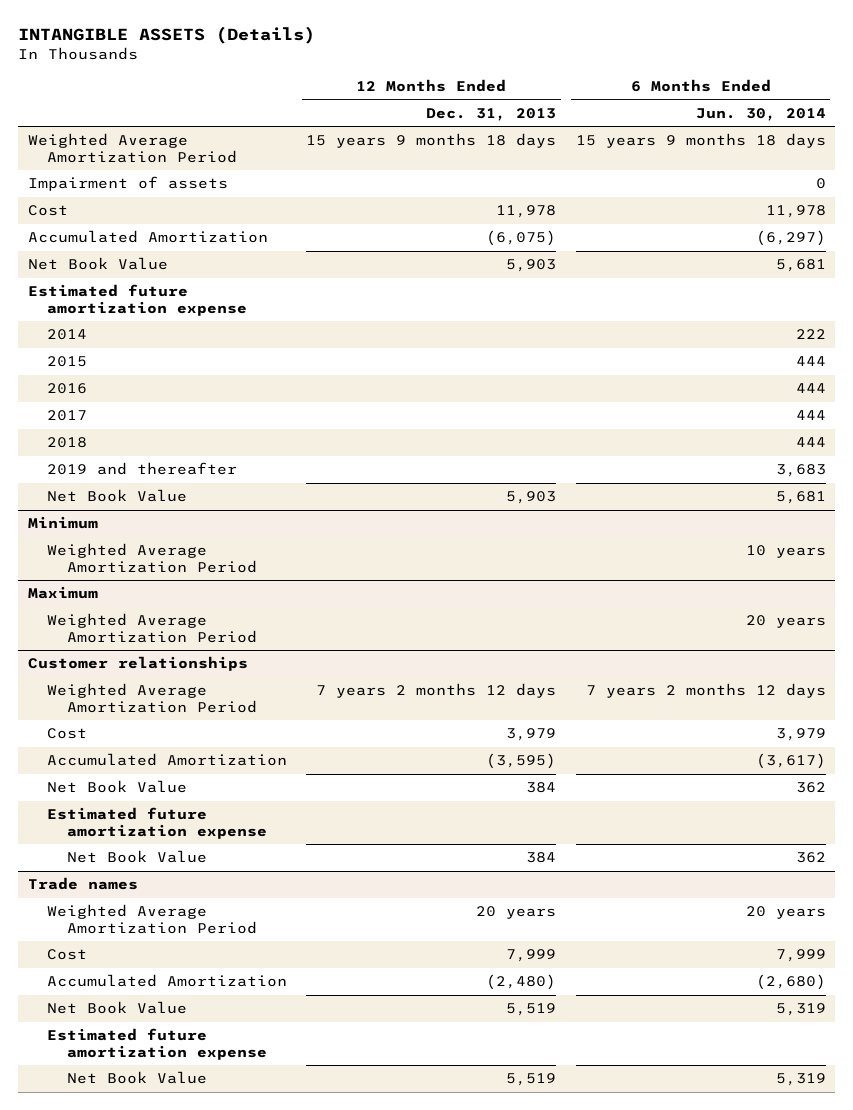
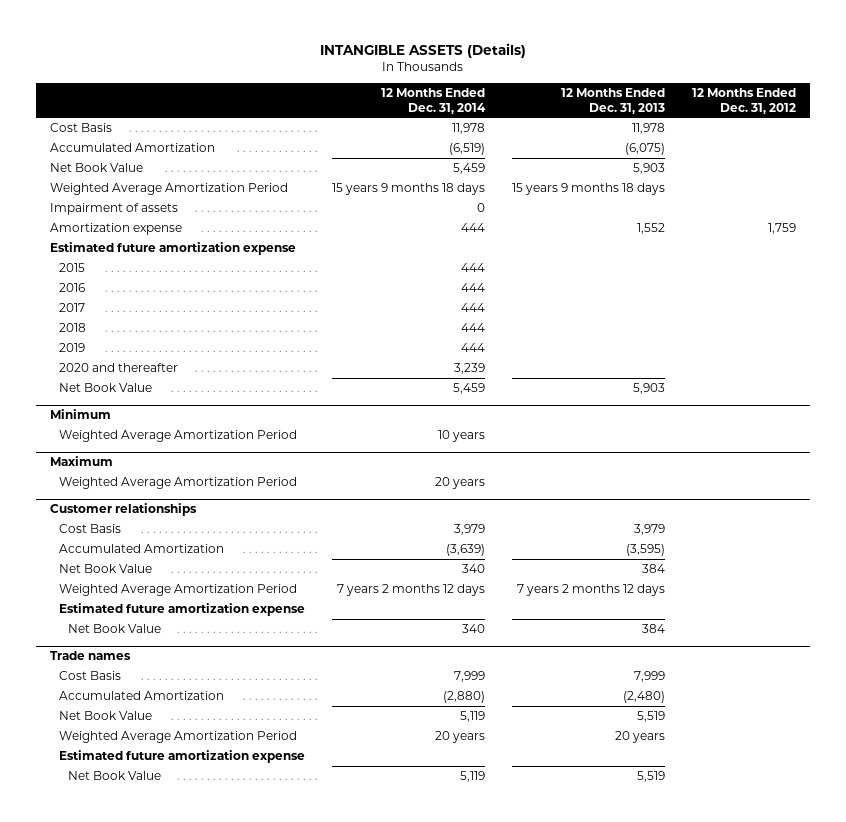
- | 12 Months Ended Dec. 31, 2013 | 6 Months Ended Jun. 30, 2014
+ | 12 Months Ended Dec. 31, 2014 | 12 Months Ended Dec. 31, 2013 | 12 Months Ended Dec. 31, 2012
- Cost | 11,978 | 11,978
+ Cost Basis | 11,978 | 11,978 |
moved down: Weighted Average Amortization Period | 15 years 9 months 18 days | 15 years 9 months 18 days |
moved down: Impairment of assets | 0 | |
+ Amortization expense | 444 | 1,552 | 1,759
- 2014 | | 222
- 2019 and thereafter | | 3,683
+ 2019 | 444 | |
+ 2020 and thereafter | 3,239 | |
@ Customer relationships
- Cost | 3,979 | 3,979
+ Cost Basis | 3,979 | 3,979 |
moved down: Weighted Average Amortization Period | 7 years 2 months 12 days | 7 years 2 months 12 days |
@ Trade names
- Cost | 7,999 | 7,999
+ Cost Basis | 7,999 | 7,999 |
moved down: Weighted Average Amortization Period | 20 years | 20 years |

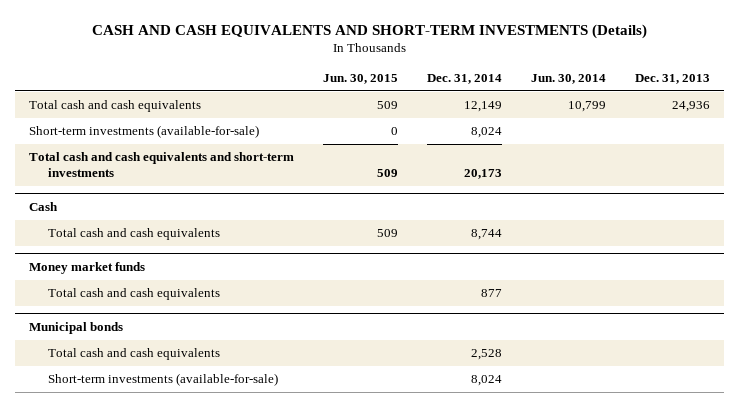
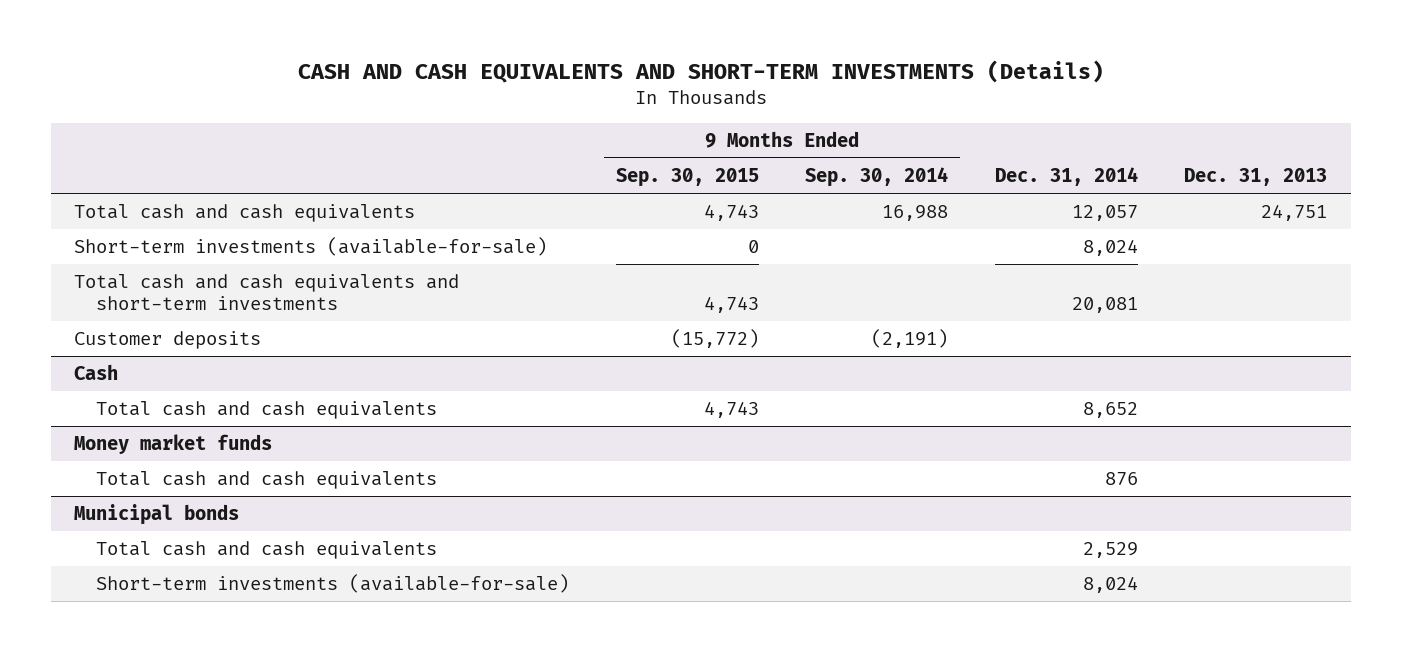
- | Jun. 30, 2015 | Dec. 31, 2014 | Jun. 30, 2014 | Dec. 31, 2013
+ | 9 Months Ended Sep. 30, 2015 | 9 Months Ended Sep. 30, 2014 | Dec. 31, 2014 | Dec. 31, 2013
- Total cash and cash equivalents | 509 | 12,149 | 10,799 | 24,936
+ Total cash and cash equivalents | 4,743 | 16,988 | 12,057 | 24,751
- Total cash and cash equivalents and short-term investments | 509 | 20,173 | |
+ Total cash and cash equivalents and short-term investments | 4,743 | | 20,081 |
+ Customer deposits | (15,772) | (2,191) | |
@ Cash
- Total cash and cash equivalents | 509 | 8,744 | |
+ Total cash and cash equivalents | 4,743 | | 8,652 |
@ Money market funds
- Total cash and cash equivalents | | 877 | |
+ Total cash and cash equivalents | | | 876 |
@ Municipal bonds
- Total cash and cash equivalents | | 2,528 | |
+ Total cash and cash equivalents | | | 2,529 |

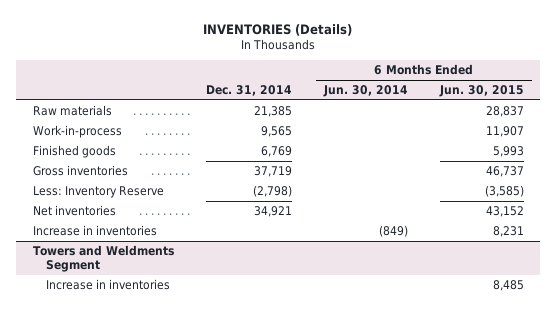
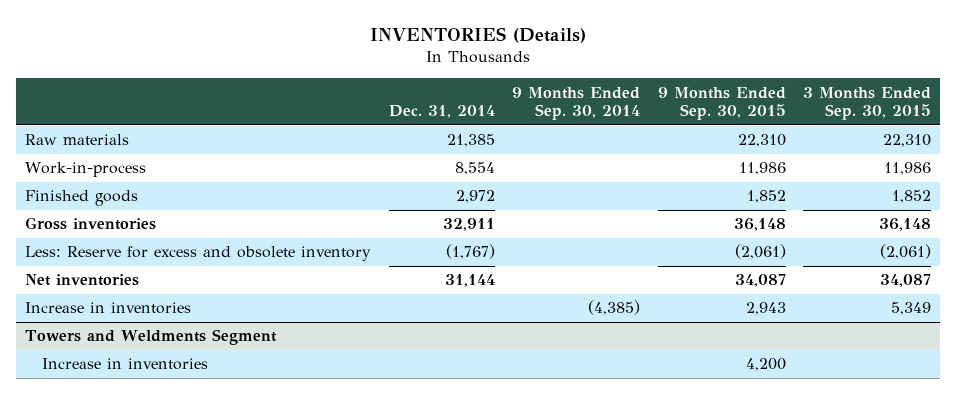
- | Dec. 31, 2014 | 6 Months Ended Jun. 30, 2014 | 6 Months Ended Jun. 30, 2015
+ | Dec. 31, 2014 | 9 Months Ended Sep. 30, 2014 | 9 Months Ended Sep. 30, 2015 | 3 Months Ended Sep. 30, 2015
- Work-in-process | 9,565 | | 11,907
- Finished goods | 6,769 | | 5,993
- Gross inventories | 37,719 | | 46,737
- Less: Inventory Reserve | (2,798) | | (3,585)
- Net inventories | 34,921 | | 43,152
+ Work-in-process | 8,554 | | 11,986 | 11,986
+ Finished goods | 2,972 | | 1,852 | 1,852
+ Gross inventories | 32,911 | | 36,148 | 36,148
+ Less: Reserve for excess and obsolete inventory | (1,767) | | (2,061) | (2,061)
+ Net inventories | 31,144 | | 34,087 | 34,087

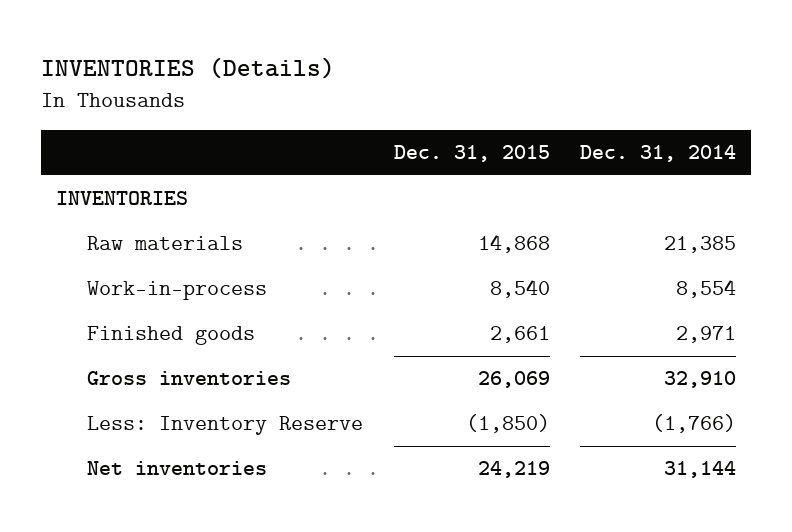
- | Dec. 31, 2014 | 9 Months Ended Sep. 30, 2014 | 9 Months Ended Sep. 30, 2015 | 3 Months Ended Sep. 30, 2015
+ | Dec. 31, 2015 | Dec. 31, 2014
+ INVENTORIES
- Finished goods | 2,972 | | 1,852 | 1,852
- Gross inventories | 32,911 | | 36,148 | 36,148
- Less: Reserve for excess and obsolete inventory | (1,767) | | (2,061) | (2,061)
+ Finished goods | 2,661 | 2,971
+ Gross inventories | 26,069 | 32,910
+ Less: Inventory Reserve | (1,850) | (1,766)
- Increase in inventories | | (4,385) | 2,943 | 5,349
- Towers and Weldments Segment
- Increase in inventories | | | 4,200 |

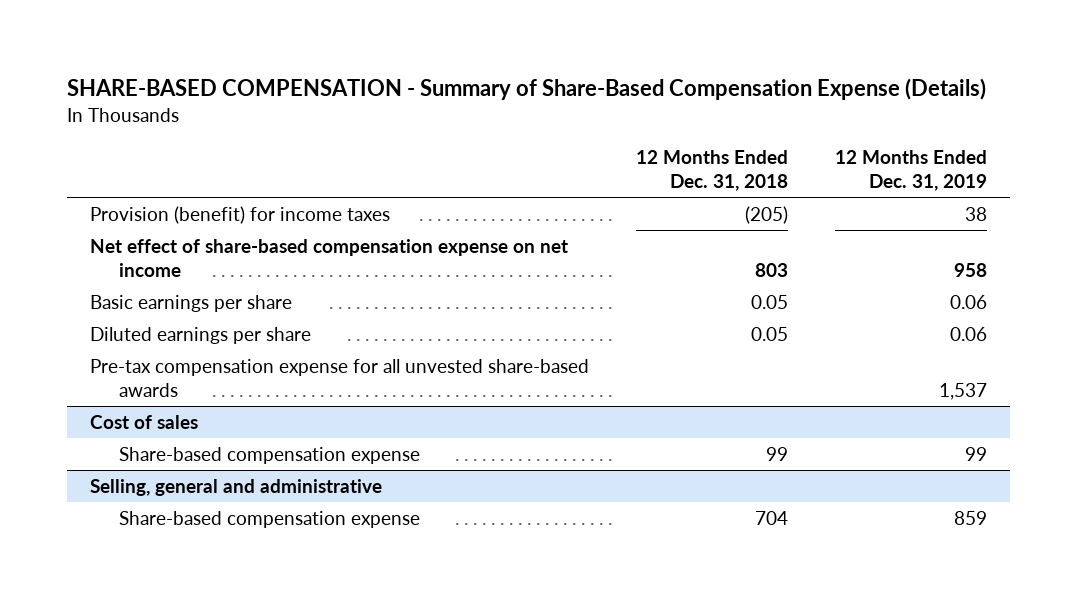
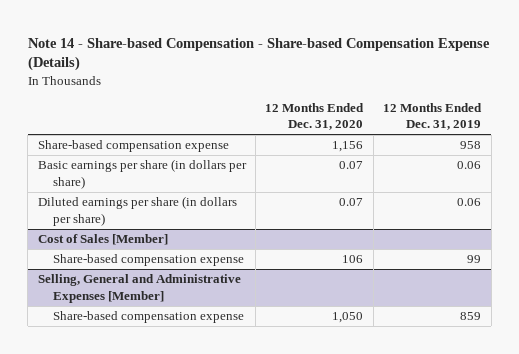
- SHARE-BASED COMPENSATION - Summary of Share-Based Compensation Expense (Details)
+ Note 14 - Share-based Compensation - Share-based Compensation Expense (Details)
- | 12 Months Ended Dec. 31, 2018 | 12 Months Ended Dec. 31, 2019
+ | 12 Months Ended Dec. 31, 2020 | 12 Months Ended Dec. 31, 2019
- Provision (benefit) for income taxes | (205) | 38
- Net effect of share-based compensation expense on net income | 803 | 958
- Basic earnings per share | 0.05 | 0.06
- Diluted earnings per share | 0.05 | 0.06
- Pre-tax compensation expense for all unvested share-based awards | | 1,537
- Cost of sales
+ Share-based compensation expense | 1,156 | 958
+ Basic earnings per share (in dollars per share) | 0.07 | 0.06
+ Diluted earnings per share (in dollars per share) | 0.07 | 0.06
+ Cost of Sales [Member]
- Selling, general and administrative
+ Selling, General and Administrative Expenses [Member]

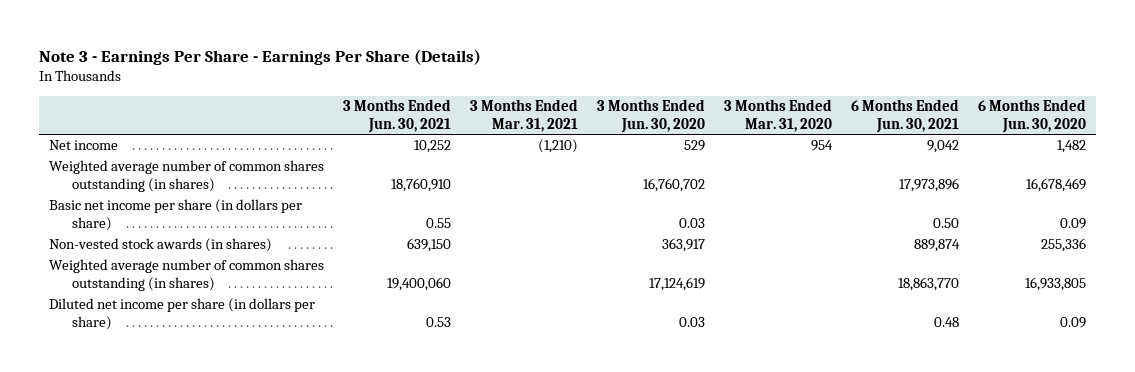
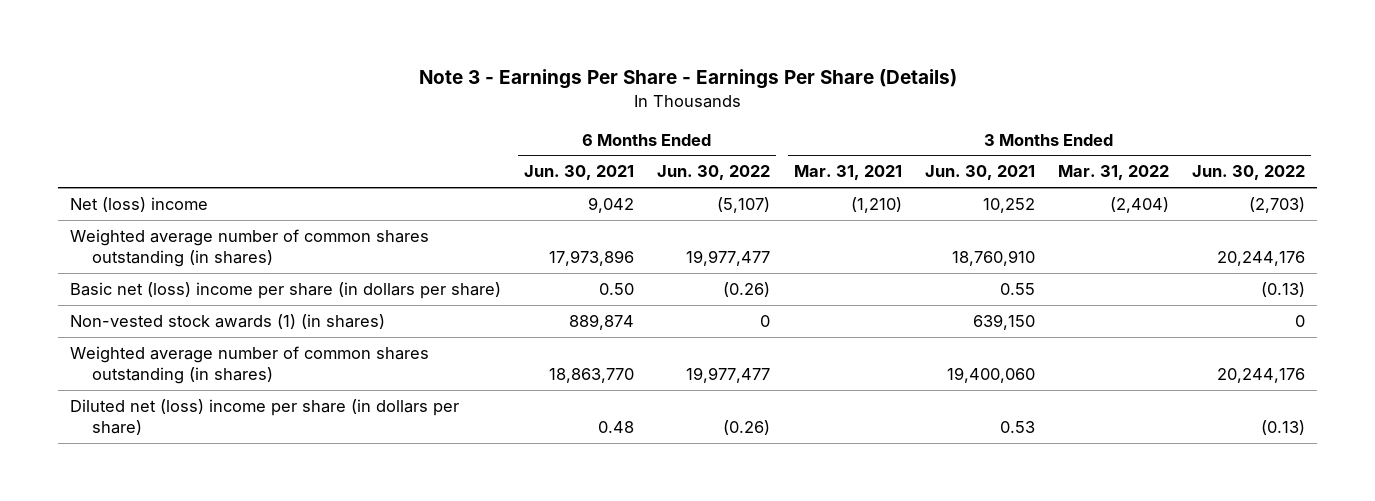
- | 3 Months Ended Jun. 30, 2021 | 3 Months Ended Mar. 31, 2021 | 3 Months Ended Jun. 30, 2020 | 3 Months Ended Mar. 31, 2020 | 6 Months Ended Jun. 30, 2021 | 6 Months Ended Jun. 30, 2020
+ | 6 Months Ended Jun. 30, 2021 | 6 Months Ended Jun. 30, 2022 | 3 Months Ended Mar. 31, 2021 | 3 Months Ended Jun. 30, 2021 | 3 Months Ended Mar. 31, 2022 | 3 Months Ended Jun. 30, 2022
- Net income | 10,252 | (1,210) | 529 | 954 | 9,042 | 1,482
+ Net (loss) income | 9,042 | (5,107) | (1,210) | 10,252 | (2,404) | (2,703)
- Basic net income per share (in dollars per share) | 0.55 | | 0.03 | | 0.50 | 0.09
- Non-vested stock awards (in shares) | 639,150 | | 363,917 | | 889,874 | 255,336
+ Basic net (loss) income per share (in dollars per share) | 0.50 | (0.26) | | 0.55 | | (0.13)
+ Non-vested stock awards (1) (in shares) | 889,874 | 0 | | 639,150 | | 0
- Diluted net income per share (in dollars per share) | 0.53 | | 0.03 | | 0.48 | 0.09
+ Diluted net (loss) income per share (in dollars per share) | 0.48 | (0.26) | | 0.53 | | (0.13)

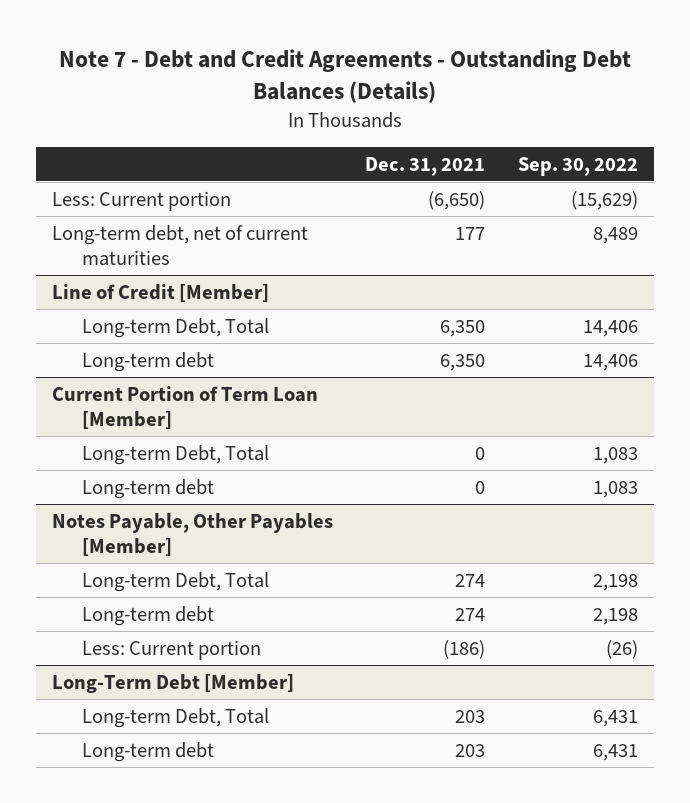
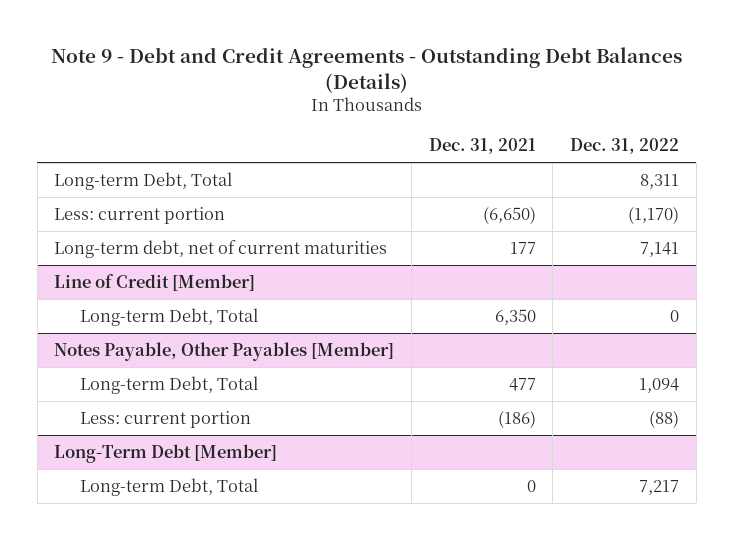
- Note 7 - Debt and Credit Agreements - Outstanding Debt Balances (Details)
+ Note 9 - Debt and Credit Agreements - Outstanding Debt Balances (Details)
- | Dec. 31, 2021 | Sep. 30, 2022
+ | Dec. 31, 2021 | Dec. 31, 2022
- Less: Current portion | (6,650) | (15,629)
+ Long-term Debt, Total | | 8,311
+ Less: current portion | (6,650) | (1,170)
@ Line of Credit [Member]
- Long-term debt | 6,350 | 14,406
- Current Portion of Term Loan [Member]
- Long-term Debt, Total | 0 | 1,083
- Long-term debt | 0 | 1,083
@ Notes Payable, Other Payables [Member]
- Long-term Debt, Total | 274 | 2,198
- Long-term debt | 274 | 2,198
- Less: Current portion | (186) | (26)
+ Long-term Debt, Total | 477 | 1,094
+ Less: current portion | (186) | (88)
@ Long-Term Debt [Member]
- Long-term Debt, Total | 203 | 6,431
- Long-term debt | 203 | 6,431
+ Long-term Debt, Total | 0 | 7,217

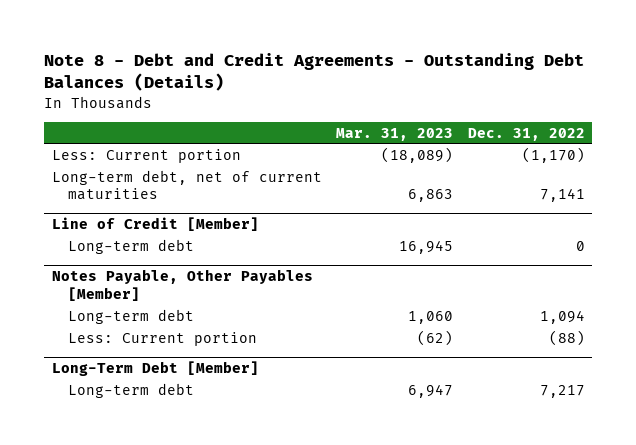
- Note 9 - Debt and Credit Agreements - Outstanding Debt Balances (Details)
+ Note 8 - Debt and Credit Agreements - Outstanding Debt Balances (Details)
- | Dec. 31, 2021 | Dec. 31, 2022
+ | Mar. 31, 2023 | Dec. 31, 2022
- Long-term Debt, Total | | 8,311
- Less: current portion | (6,650) | (1,170)
+ Less: Current portion | (18,089) | (1,170)
@ Line of Credit [Member]
- Long-term Debt, Total | 6,350 | 0
+ Long-term debt | 16,945 | 0
@ Notes Payable, Other Payables [Member]
- Long-term Debt, Total | 477 | 1,094
- Less: current portion | (186) | (88)
+ Long-term debt | 1,060 | 1,094
+ Less: Current portion | (62) | (88)
@ Long-Term Debt [Member]
- Long-term Debt, Total | 0 | 7,217
+ Long-term debt | 6,947 | 7,217

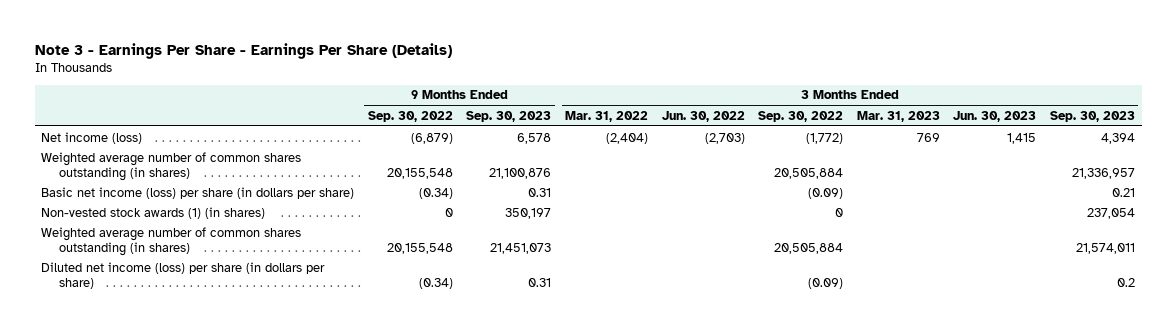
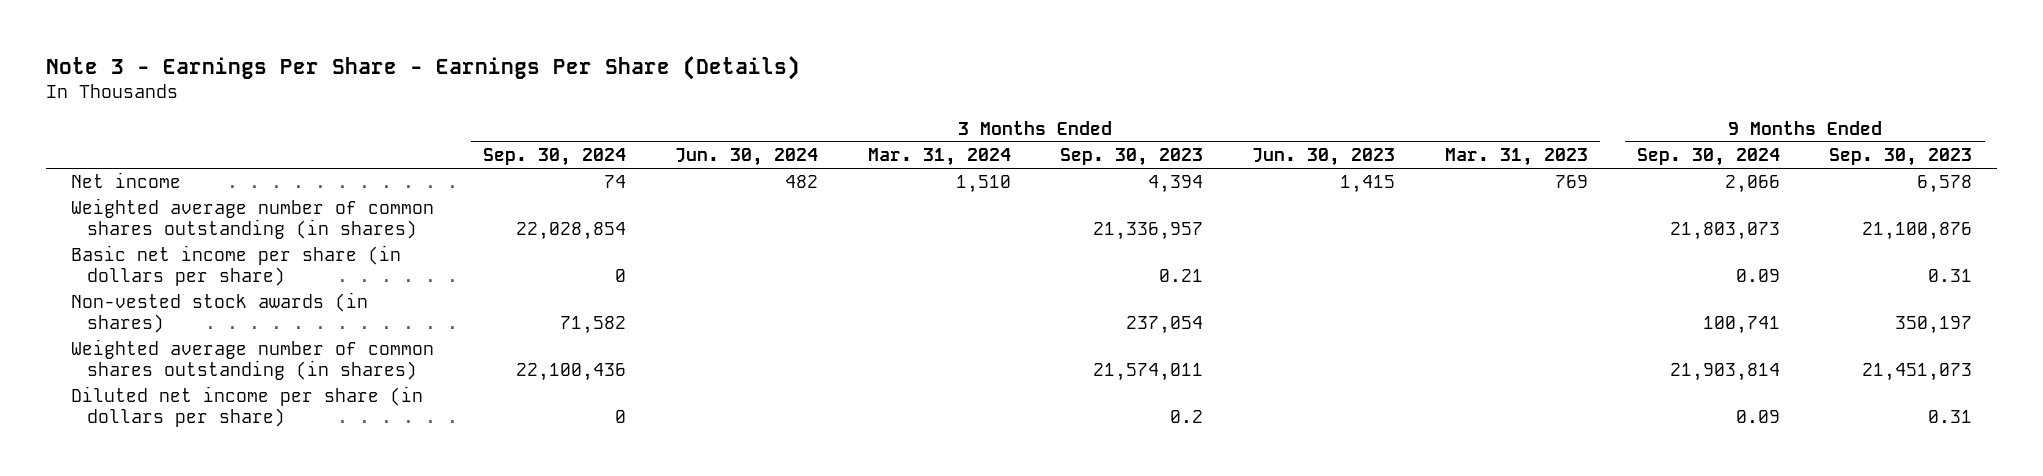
- | 9 Months Ended Sep. 30, 2022 | 9 Months Ended Sep. 30, 2023 | 3 Months Ended Mar. 31, 2022 | 3 Months Ended Jun. 30, 2022 | 3 Months Ended Sep. 30, 2022 | 3 Months Ended Mar. 31, 2023 | 3 Months Ended Jun. 30, 2023 | 3 Months Ended Sep. 30, 2023
+ | 3 Months Ended Sep. 30, 2024 | 3 Months Ended Jun. 30, 2024 | 3 Months Ended Mar. 31, 2024 | 3 Months Ended Sep. 30, 2023 | 3 Months Ended Jun. 30, 2023 | 3 Months Ended Mar. 31, 2023 | 9 Months Ended Sep. 30, 2024 | 9 Months Ended Sep. 30, 2023
- Net income (loss) | (6,879) | 6,578 | (2,404) | (2,703) | (1,772) | 769 | 1,415 | 4,394
+ Net income | 74 | 482 | 1,510 | 4,394 | 1,415 | 769 | 2,066 | 6,578
- Basic net income (loss) per share (in dollars per share) | (0.34) | 0.31 | | | (0.09) | | | 0.21
- Non-vested stock awards (1) (in shares) | 0 | 350,197 | | | 0 | | | 237,054
+ Basic net income per share (in dollars per share) | 0 | | | 0.21 | | | 0.09 | 0.31
+ Non-vested stock awards (in shares) | 71,582 | | | 237,054 | | | 100,741 | 350,197
- Diluted net income (loss) per share (in dollars per share) | (0.34) | 0.31 | | | (0.09) | | | 0.2
+ Diluted net income per share (in dollars per share) | 0 | | | 0.2 | | | 0.09 | 0.31

